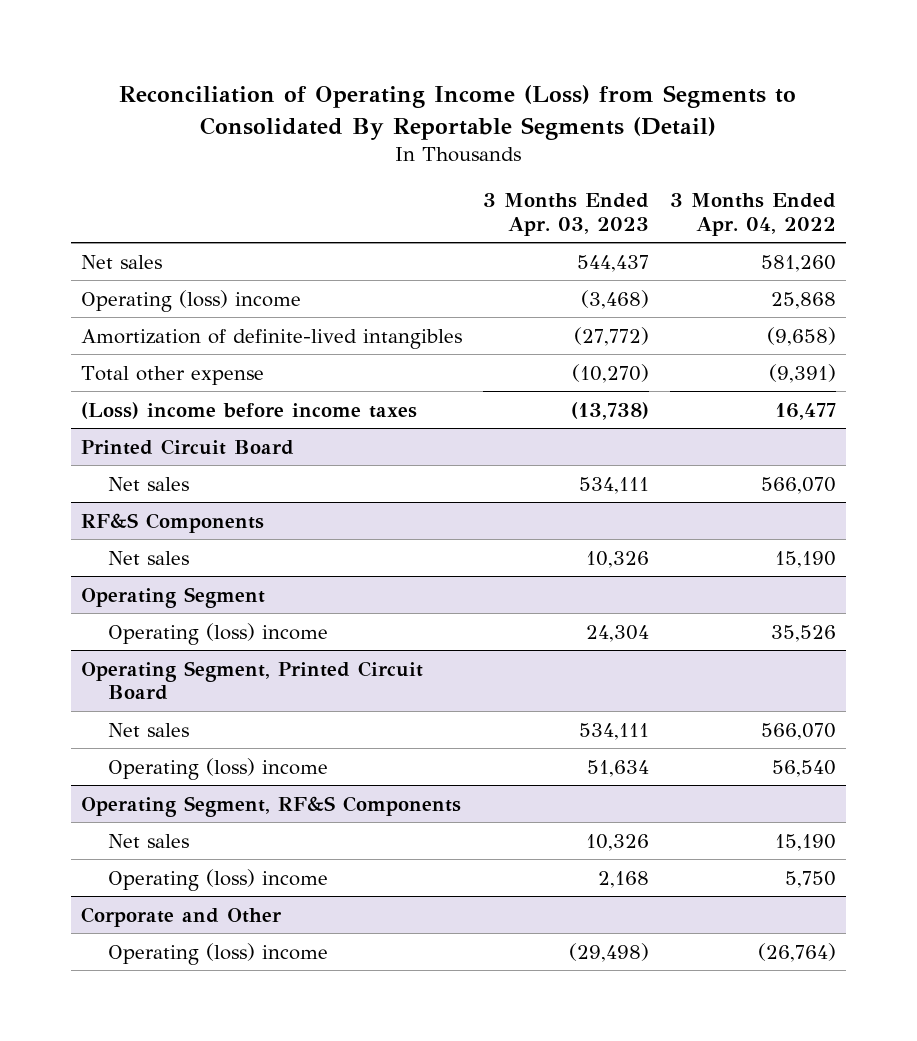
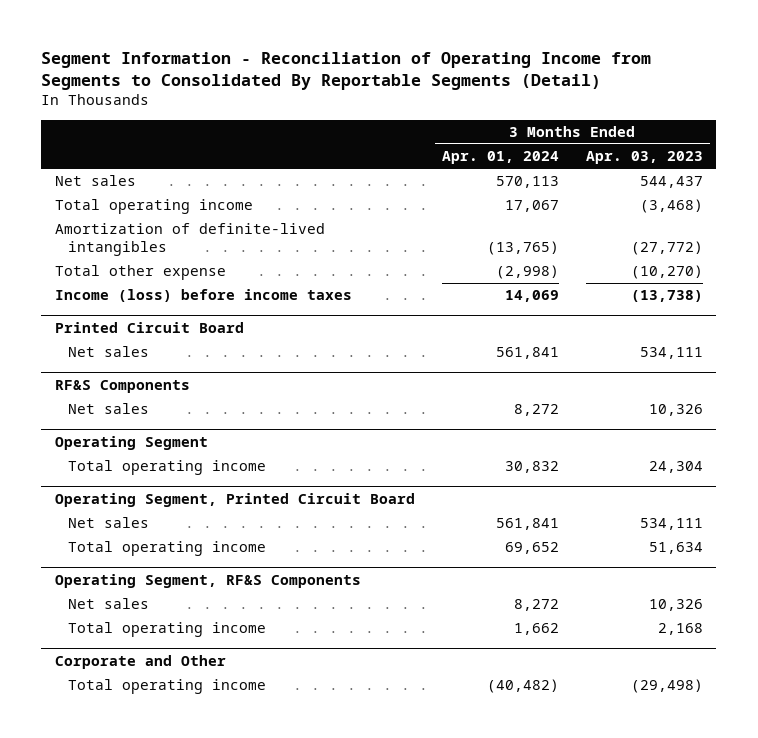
- Reconciliation of Operating Income (Loss) from Segments to Consolidated By Reportable Segments (Detail)
+ Segment Information - Reconciliation of Operating Income from Segments to Consolidated By Reportable Segments (Detail)
- | 3 Months Ended Apr. 03, 2023 | 3 Months Ended Apr. 04, 2022
+ | 3 Months Ended Apr. 01, 2024 | 3 Months Ended Apr. 03, 2023
- Operating (loss) income | (3,468) | 25,868
+ Total operating income | 17,067 | (3,468)
- (Loss) income before income taxes | (13,738) | 16,477
+ Income (loss) before income taxes | 14,069 | (13,738)
@ Operating Segment
- Operating (loss) income | 24,304 | 35,526
+ Total operating income | 30,832 | 24,304
@ Operating Segment, Printed Circuit Board
- Operating (loss) income | 51,634 | 56,540
+ Total operating income | 69,652 | 51,634
@ Operating Segment, RF&S Components
- Operating (loss) income | 2,168 | 5,750
+ Total operating income | 1,662 | 2,168
@ Corporate and Other
- Operating (loss) income | (29,498) | (26,764)
+ Total operating income | (40,482) | (29,498)

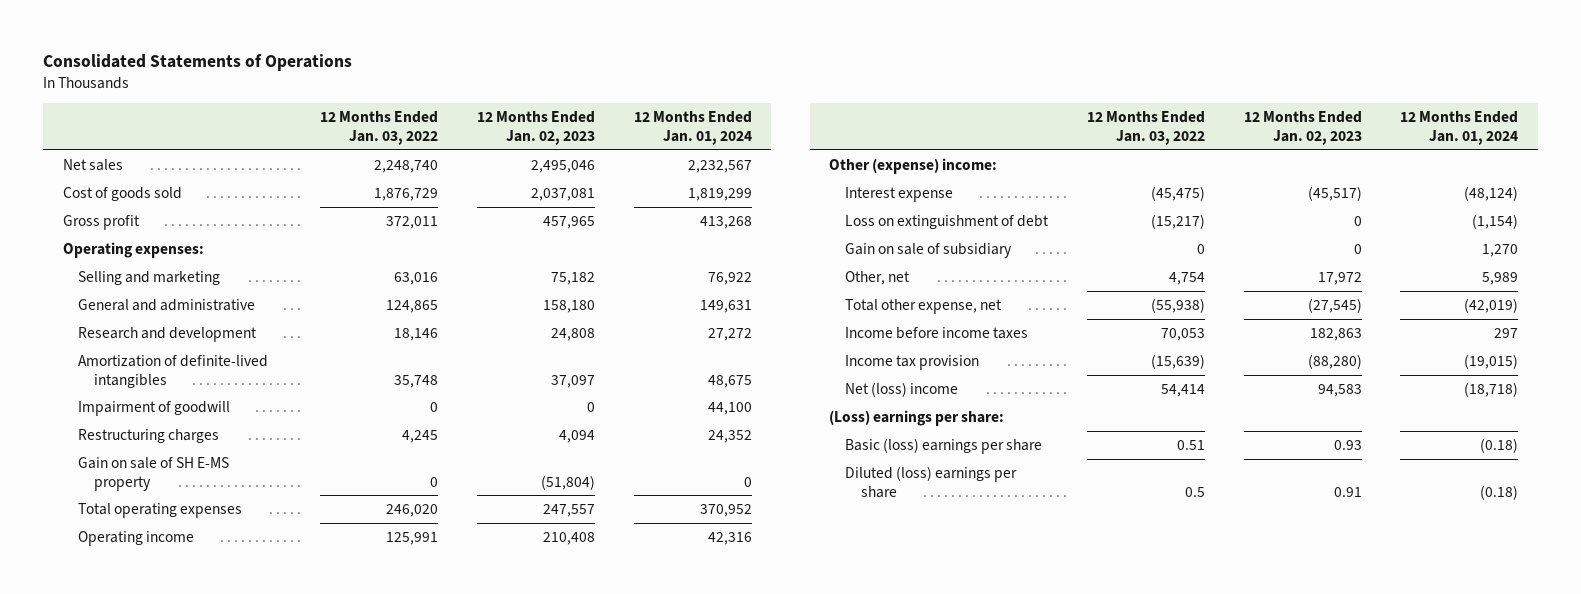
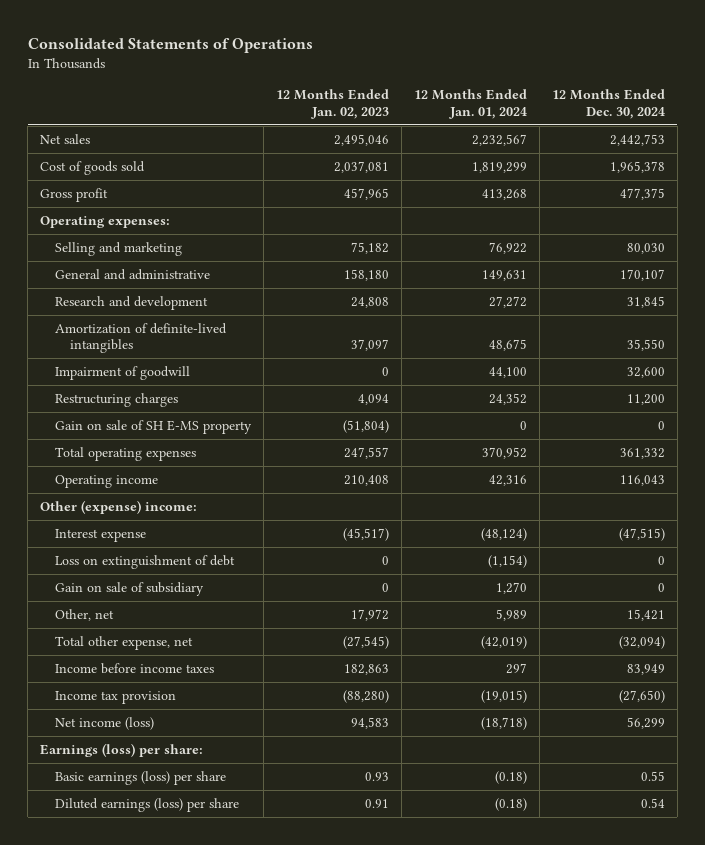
- | 12 Months Ended Jan. 03, 2022 | 12 Months Ended Jan. 02, 2023 | 12 Months Ended Jan. 01, 2024
+ | 12 Months Ended Jan. 02, 2023 | 12 Months Ended Jan. 01, 2024 | 12 Months Ended Dec. 30, 2024
- Net (loss) income | 54,414 | 94,583 | (18,718)
- (Loss) earnings per share:
- Basic (loss) earnings per share | 0.51 | 0.93 | (0.18)
- Diluted (loss) earnings per share | 0.5 | 0.91 | (0.18)
+ Net income (loss) | 94,583 | (18,718) | 56,299
+ Earnings (loss) per share:
+ Basic earnings (loss) per share | 0.93 | (0.18) | 0.55
+ Diluted earnings (loss) per share | 0.91 | (0.18) | 0.54

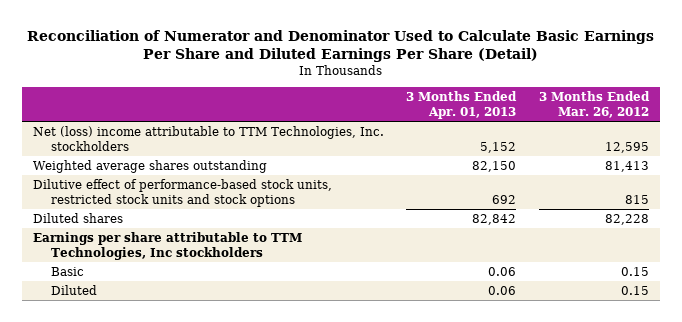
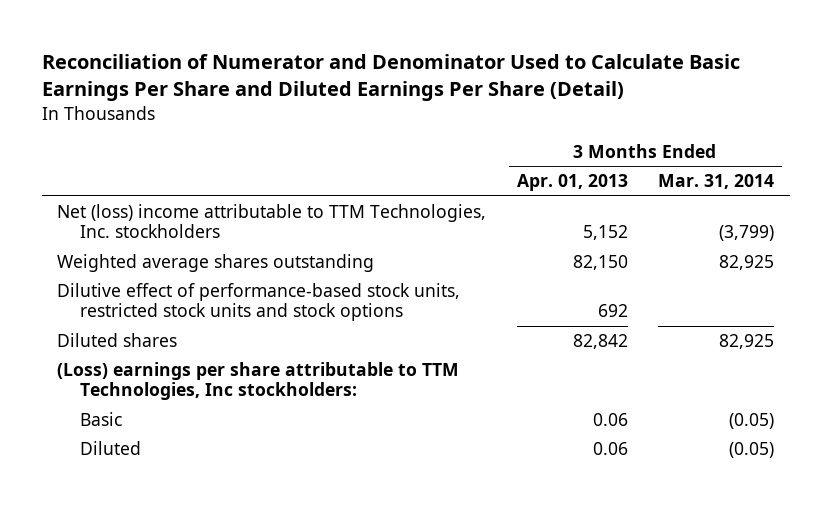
- | 3 Months Ended Apr. 01, 2013 | 3 Months Ended Mar. 26, 2012
+ | 3 Months Ended Apr. 01, 2013 | 3 Months Ended Mar. 31, 2014
- Earnings per share attributable to TTM Technologies, Inc stockholders
+ (Loss) earnings per share attributable to TTM Technologies, Inc stockholders:

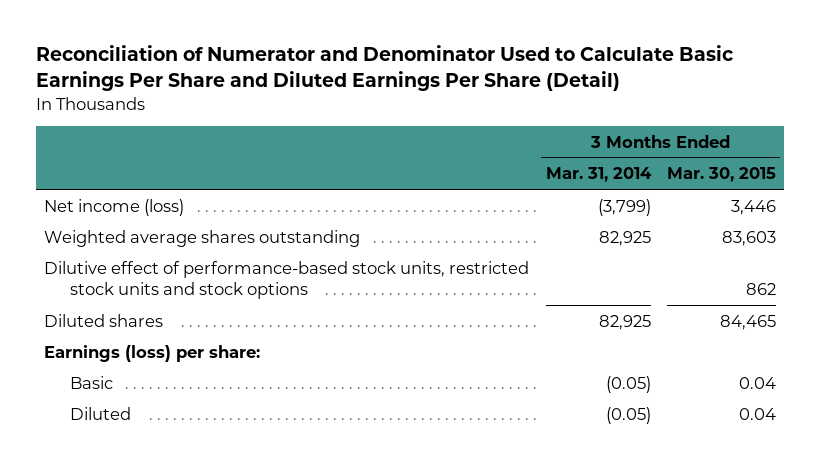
- | 3 Months Ended Apr. 01, 2013 | 3 Months Ended Mar. 31, 2014
+ | 3 Months Ended Mar. 31, 2014 | 3 Months Ended Mar. 30, 2015
- Net (loss) income attributable to TTM Technologies, Inc. stockholders | 5,152 | (3,799)
+ Net income (loss) | (3,799) | 3,446
- (Loss) earnings per share attributable to TTM Technologies, Inc stockholders:
+ Earnings (loss) per share:

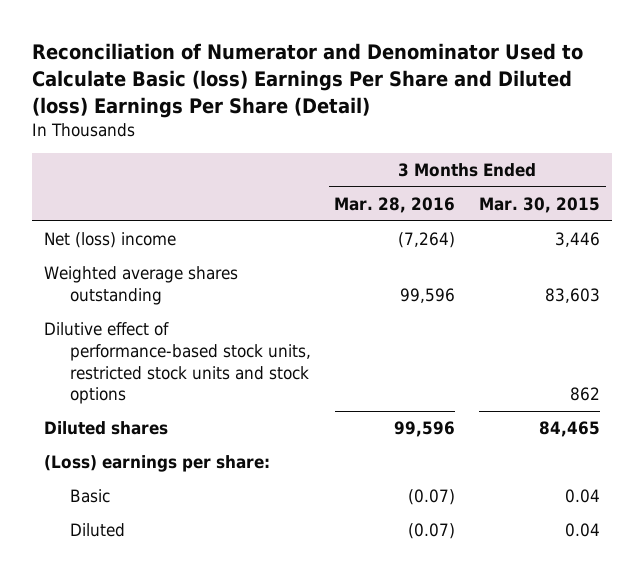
- Reconciliation of Numerator and Denominator Used to Calculate Basic Earnings Per Share and Diluted Earnings Per Share (Detail)
+ Reconciliation of Numerator and Denominator Used to Calculate Basic (loss) Earnings Per Share and Diluted (loss) Earnings Per Share (Detail)
- | 3 Months Ended Mar. 31, 2014 | 3 Months Ended Mar. 30, 2015
+ | 3 Months Ended Mar. 28, 2016 | 3 Months Ended Mar. 30, 2015
- Net income (loss) | (3,799) | 3,446
+ Net (loss) income | (7,264) | 3,446
- Earnings (loss) per share:
+ (Loss) earnings per share:

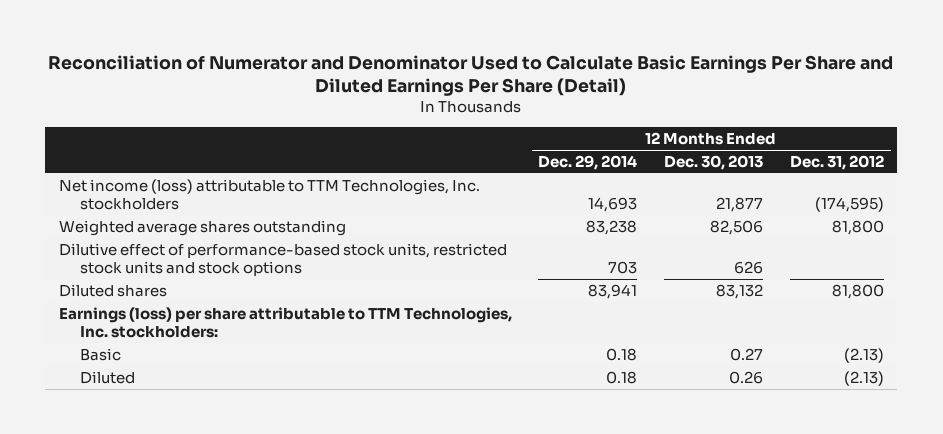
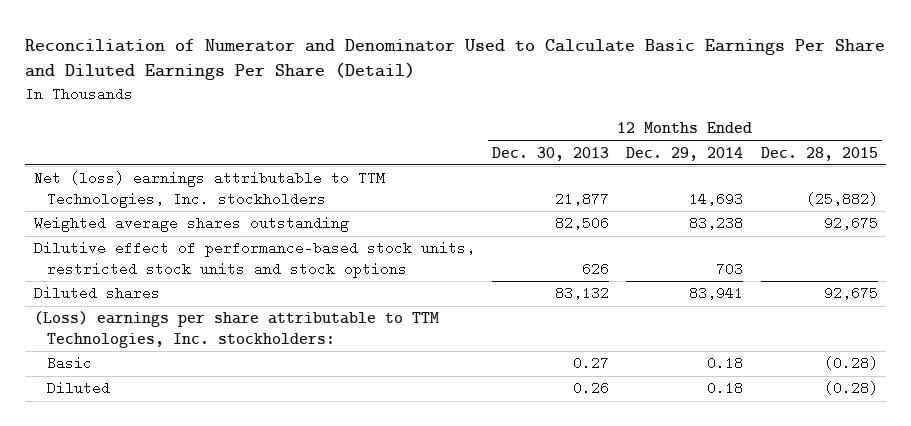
- | 12 Months Ended Dec. 29, 2014 | 12 Months Ended Dec. 30, 2013 | 12 Months Ended Dec. 31, 2012
+ | 12 Months Ended Dec. 30, 2013 | 12 Months Ended Dec. 29, 2014 | 12 Months Ended Dec. 28, 2015
- Net income (loss) attributable to TTM Technologies, Inc. stockholders | 14,693 | 21,877 | (174,595)
+ Net (loss) earnings attributable to TTM Technologies, Inc. stockholders | 21,877 | 14,693 | (25,882)
- Earnings (loss) per share attributable to TTM Technologies, Inc. stockholders:
+ (Loss) earnings per share attributable to TTM Technologies, Inc. stockholders:

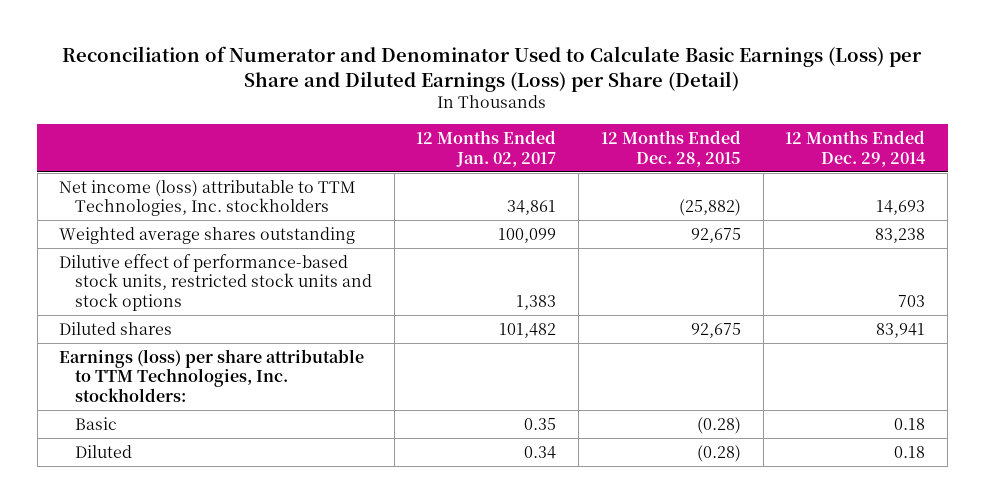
- Reconciliation of Numerator and Denominator Used to Calculate Basic Earnings Per Share and Diluted Earnings Per Share (Detail)
+ Reconciliation of Numerator and Denominator Used to Calculate Basic Earnings (Loss) per Share and Diluted Earnings (Loss) per Share (Detail)
- | 12 Months Ended Dec. 30, 2013 | 12 Months Ended Dec. 29, 2014 | 12 Months Ended Dec. 28, 2015
+ | 12 Months Ended Jan. 02, 2017 | 12 Months Ended Dec. 28, 2015 | 12 Months Ended Dec. 29, 2014
- Net (loss) earnings attributable to TTM Technologies, Inc. stockholders | 21,877 | 14,693 | (25,882)
+ Net income (loss) attributable to TTM Technologies, Inc. stockholders | 34,861 | (25,882) | 14,693
- (Loss) earnings per share attributable to TTM Technologies, Inc. stockholders:
+ Earnings (loss) per share attributable to TTM Technologies, Inc. stockholders:

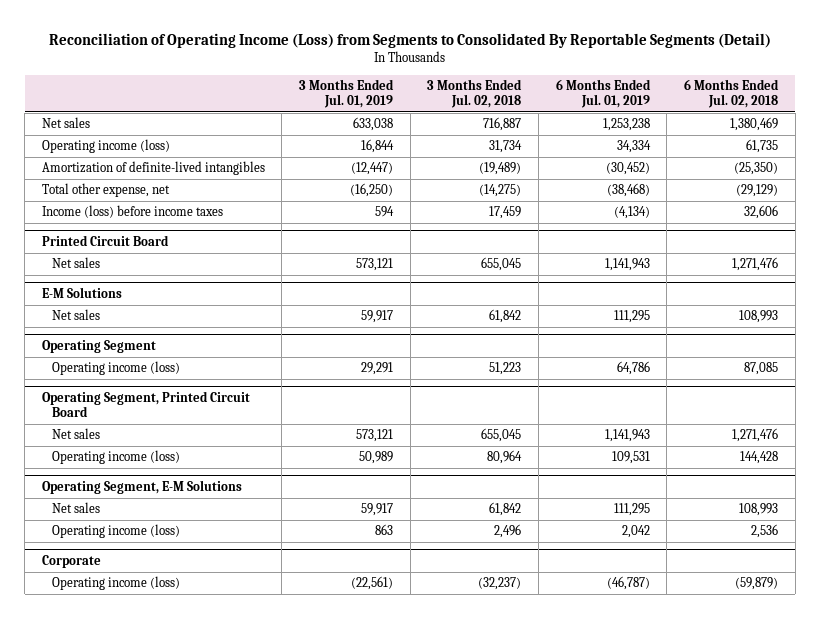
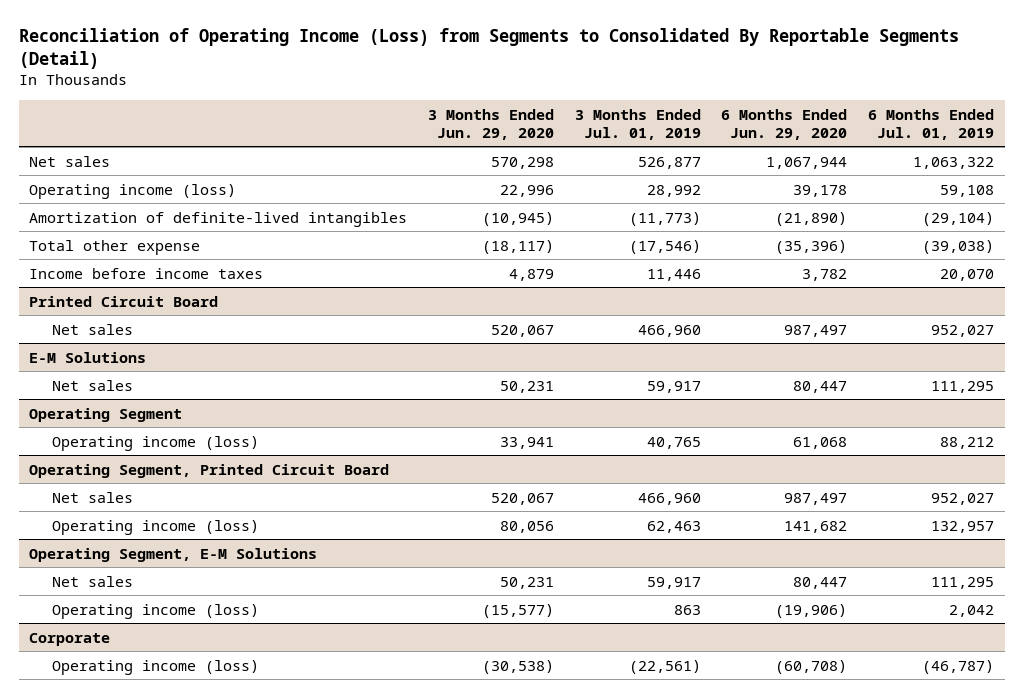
- | 3 Months Ended Jul. 01, 2019 | 3 Months Ended Jul. 02, 2018 | 6 Months Ended Jul. 01, 2019 | 6 Months Ended Jul. 02, 2018
+ | 3 Months Ended Jun. 29, 2020 | 3 Months Ended Jul. 01, 2019 | 6 Months Ended Jun. 29, 2020 | 6 Months Ended Jul. 01, 2019
- Net sales | 633,038 | 716,887 | 1,253,238 | 1,380,469
- Operating income (loss) | 16,844 | 31,734 | 34,334 | 61,735
- Amortization of definite-lived intangibles | (12,447) | (19,489) | (30,452) | (25,350)
- Total other expense, net | (16,250) | (14,275) | (38,468) | (29,129)
- Income (loss) before income taxes | 594 | 17,459 | (4,134) | 32,606
+ Net sales | 570,298 | 526,877 | 1,067,944 | 1,063,322
+ Operating income (loss) | 22,996 | 28,992 | 39,178 | 59,108
+ Amortization of definite-lived intangibles | (10,945) | (11,773) | (21,890) | (29,104)
+ Total other expense | (18,117) | (17,546) | (35,396) | (39,038)
+ Income before income taxes | 4,879 | 11,446 | 3,782 | 20,070
@ Printed Circuit Board
- Net sales | 573,121 | 655,045 | 1,141,943 | 1,271,476
+ Net sales | 520,067 | 466,960 | 987,497 | 952,027
@ Operating Segment
- Operating income (loss) | 29,291 | 51,223 | 64,786 | 87,085
+ Operating income (loss) | 33,941 | 40,765 | 61,068 | 88,212
@ Operating Segment, Printed Circuit Board
- Net sales | 573,121 | 655,045 | 1,141,943 | 1,271,476
- Operating income (loss) | 50,989 | 80,964 | 109,531 | 144,428
+ Net sales | 520,067 | 466,960 | 987,497 | 952,027
+ Operating income (loss) | 80,056 | 62,463 | 141,682 | 132,957

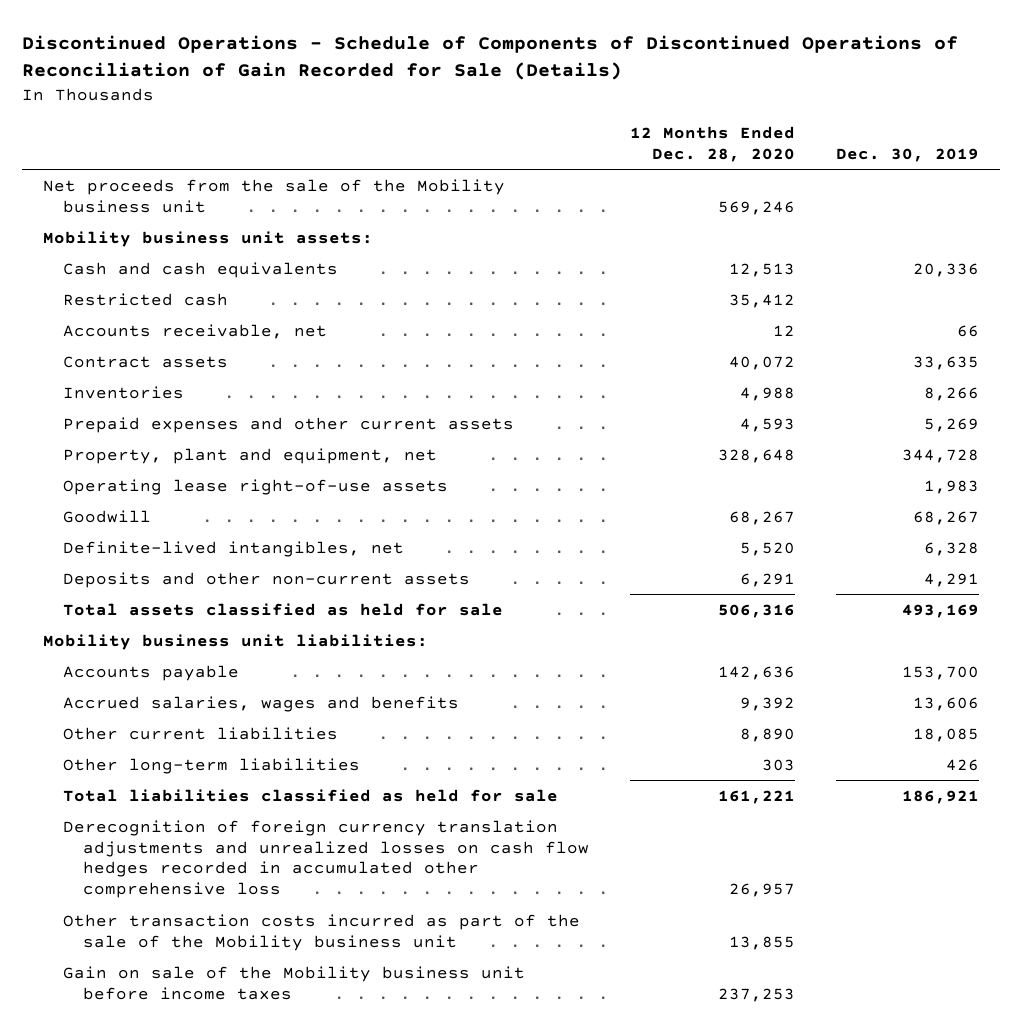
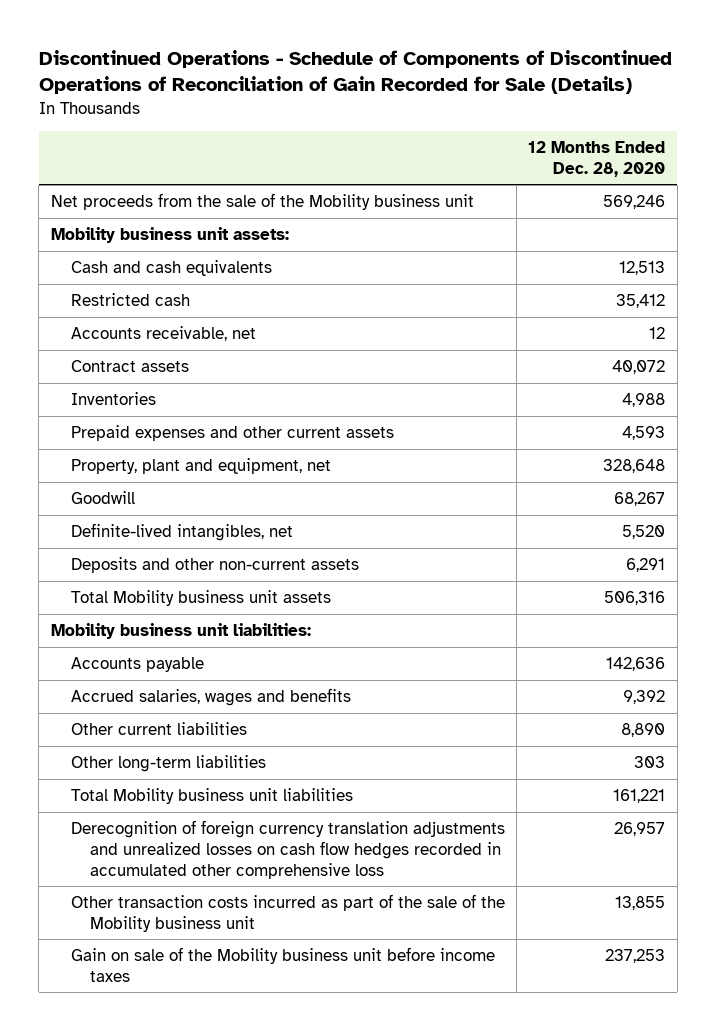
- | 12 Months Ended Dec. 28, 2020 | Dec. 30, 2019
+ | 12 Months Ended Dec. 28, 2020
- Operating lease right-of-use assets | | 1,983
- Total assets classified as held for sale | 506,316 | 493,169
+ Total Mobility business unit assets | 506,316
- Total liabilities classified as held for sale | 161,221 | 186,921
+ Total Mobility business unit liabilities | 161,221

